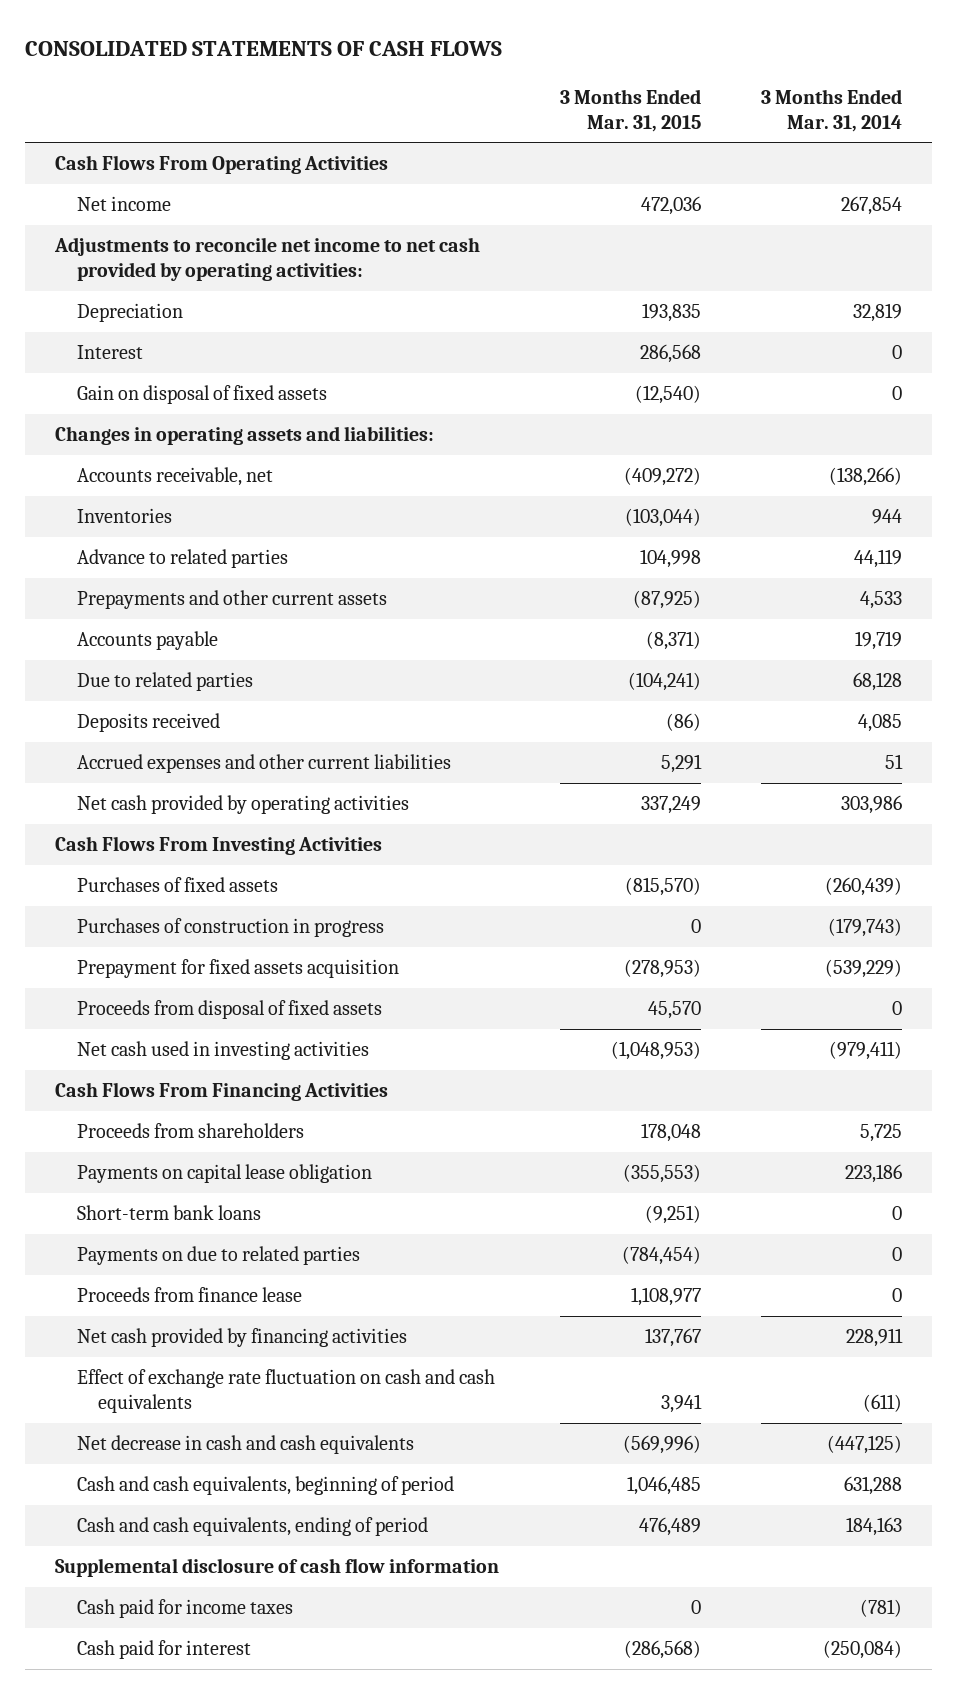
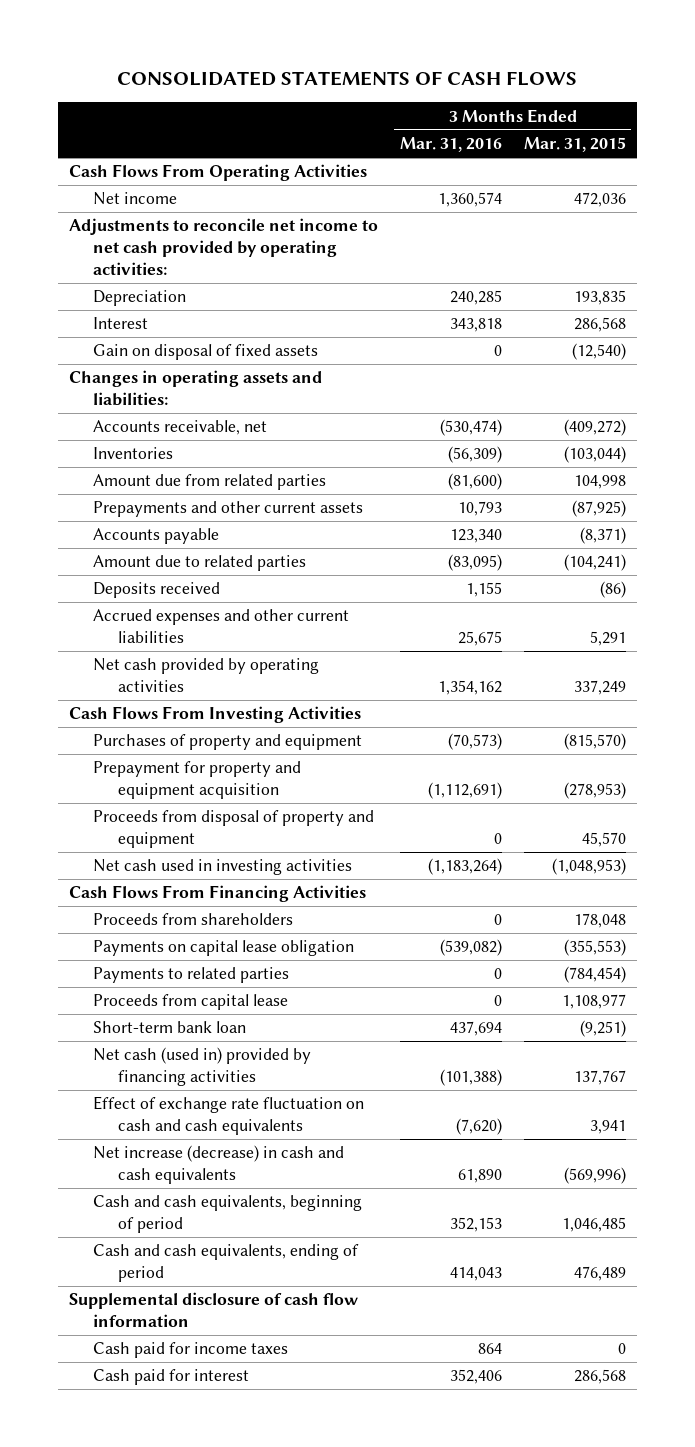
- | 3 Months Ended Mar. 31, 2015 | 3 Months Ended Mar. 31, 2014
+ | 3 Months Ended Mar. 31, 2016 | 3 Months Ended Mar. 31, 2015
- Advance to related parties | 104,998 | 44,119
+ Amount due from related parties | (81,600) | 104,998
- Due to related parties | (104,241) | 68,128
+ Amount due to related parties | (83,095) | (104,241)
- Purchases of fixed assets | (815,570) | (260,439)
- Purchases of construction in progress | 0 | (179,743)
- Prepayment for fixed assets acquisition | (278,953) | (539,229)
- Proceeds from disposal of fixed assets | 45,570 | 0
+ Purchases of property and equipment | (70,573) | (815,570)
+ Prepayment for property and equipment acquisition | (1,112,691) | (278,953)
+ Proceeds from disposal of property and equipment | 0 | 45,570
- Short-term bank loans | (9,251) | 0
- Payments on due to related parties | (784,454) | 0
- Proceeds from finance lease | 1,108,977 | 0
- Net cash provided by financing activities | 137,767 | 228,911
+ Payments to related parties | 0 | (784,454)
+ Proceeds from capital lease | 0 | 1,108,977
+ Short-term bank loan | 437,694 | (9,251)
+ Net cash (used in) provided by financing activities | (101,388) | 137,767
- Net decrease in cash and cash equivalents | (569,996) | (447,125)
+ Net increase (decrease) in cash and cash equivalents | 61,890 | (569,996)
- Cash paid for interest | (286,568) | (250,084)
+ Cash paid for interest | 352,406 | 286,568

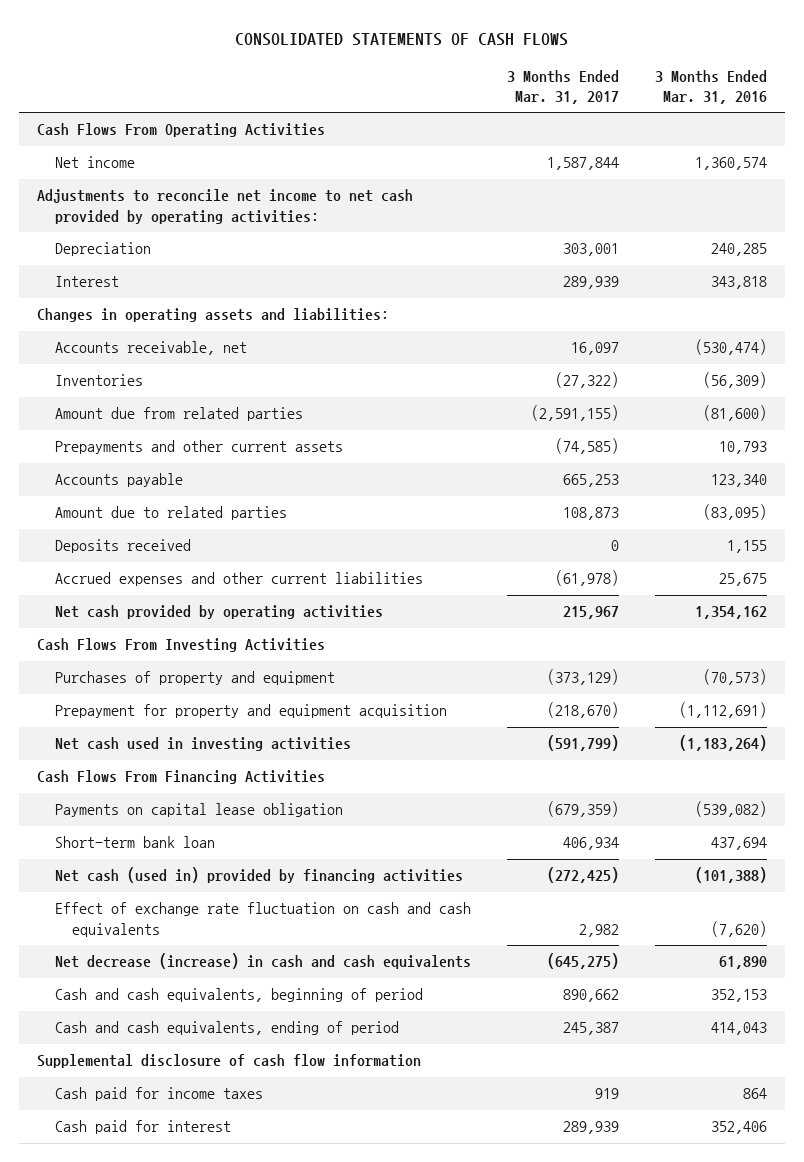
- | 3 Months Ended Mar. 31, 2016 | 3 Months Ended Mar. 31, 2015
+ | 3 Months Ended Mar. 31, 2017 | 3 Months Ended Mar. 31, 2016
- Gain on disposal of fixed assets | 0 | (12,540)
- Proceeds from disposal of property and equipment | 0 | 45,570
- Proceeds from shareholders | 0 | 178,048
- Payments to related parties | 0 | (784,454)
- Proceeds from capital lease | 0 | 1,108,977
- Net increase (decrease) in cash and cash equivalents | 61,890 | (569,996)
+ Net decrease (increase) in cash and cash equivalents | (645,275) | 61,890

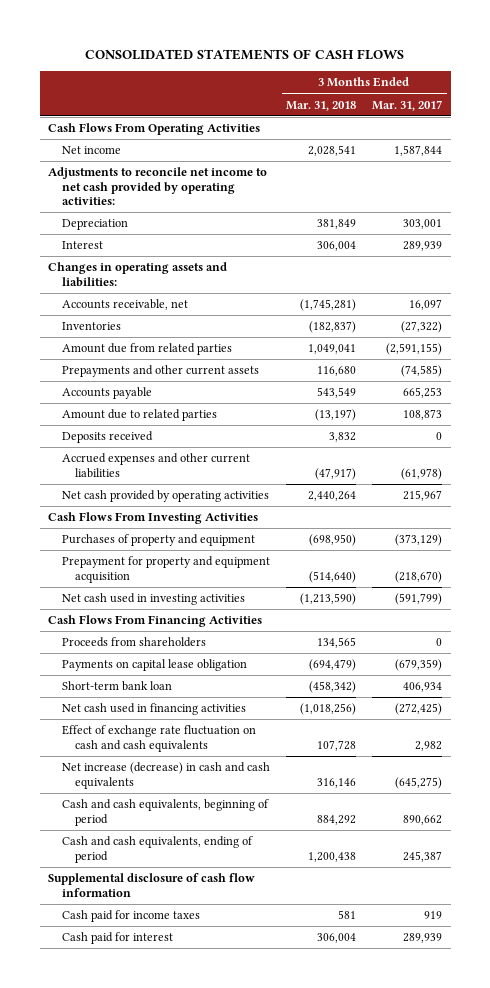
- | 3 Months Ended Mar. 31, 2017 | 3 Months Ended Mar. 31, 2016
+ | 3 Months Ended Mar. 31, 2018 | 3 Months Ended Mar. 31, 2017
+ Proceeds from shareholders | 134,565 | 0
- Net cash (used in) provided by financing activities | (272,425) | (101,388)
+ Net cash used in financing activities | (1,018,256) | (272,425)
- Net decrease (increase) in cash and cash equivalents | (645,275) | 61,890
+ Net increase (decrease) in cash and cash equivalents | 316,146 | (645,275)

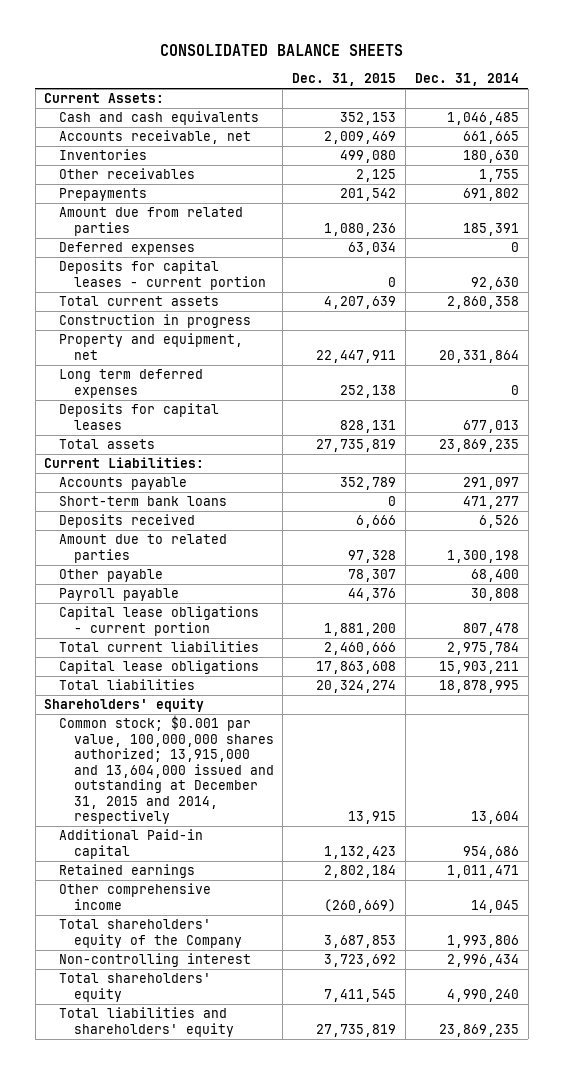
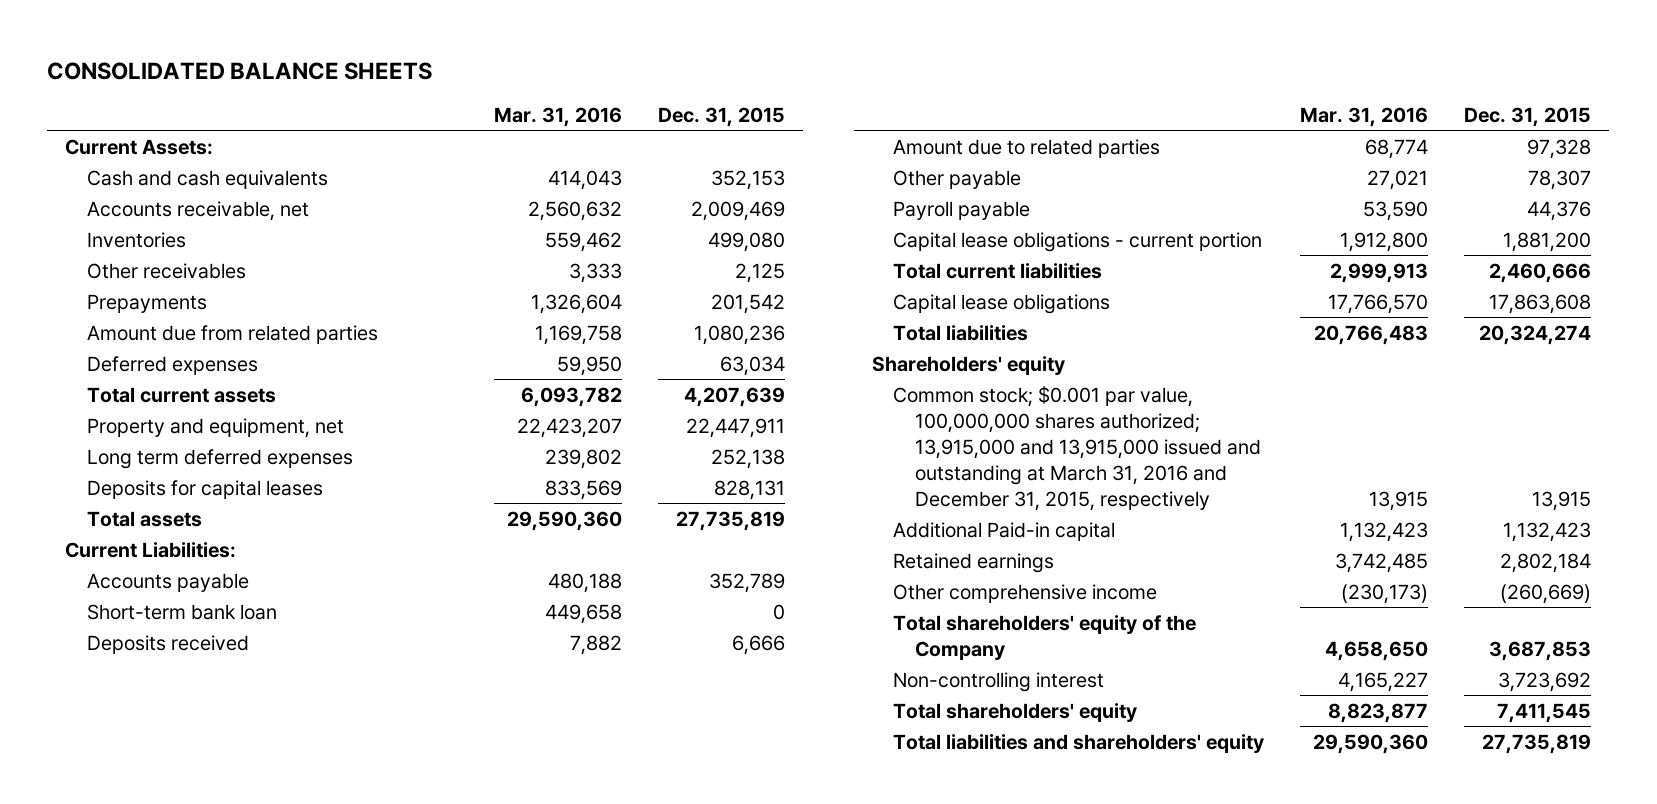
- | Dec. 31, 2015 | Dec. 31, 2014
+ | Mar. 31, 2016 | Dec. 31, 2015
- Deposits for capital leases - current portion | 0 | 92,630
- Construction in progress
- Short-term bank loans | 0 | 471,277
+ Short-term bank loan | 449,658 | 0
- Common stock; $0.001 par value, 100,000,000 shares authorized; 13,915,000 and 13,604,000 issued and outstanding at December 31, 2015 and 2014, respectively | 13,915 | 13,604
+ Common stock; $0.001 par value, 100,000,000 shares authorized; 13,915,000 and 13,915,000 issued and outstanding at March 31, 2016 and December 31, 2015, respectively | 13,915 | 13,915

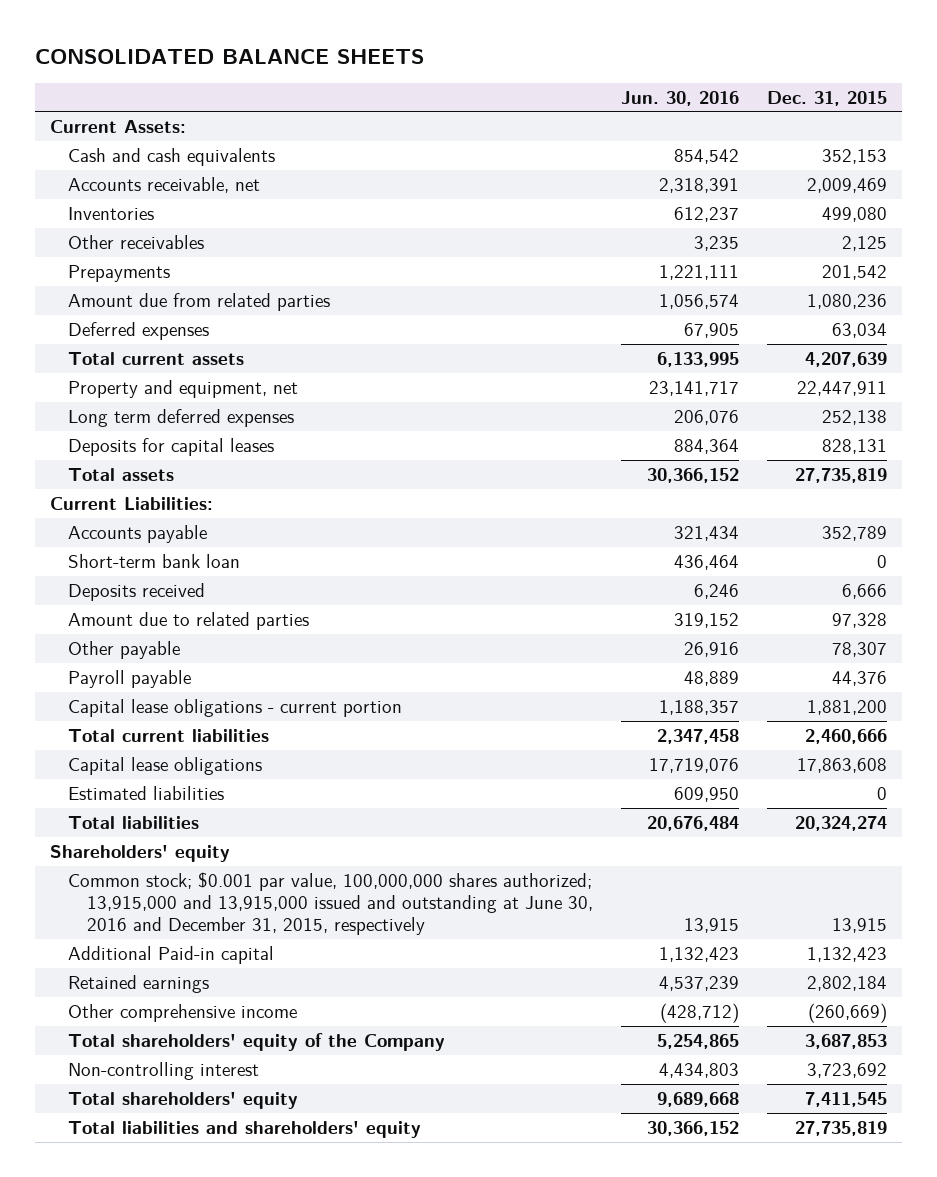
- | Mar. 31, 2016 | Dec. 31, 2015
+ | Jun. 30, 2016 | Dec. 31, 2015
+ Estimated liabilities | 609,950 | 0
- Common stock; $0.001 par value, 100,000,000 shares authorized; 13,915,000 and 13,915,000 issued and outstanding at March 31, 2016 and December 31, 2015, respectively | 13,915 | 13,915
+ Common stock; $0.001 par value, 100,000,000 shares authorized; 13,915,000 and 13,915,000 issued and outstanding at June 30, 2016 and December 31, 2015, respectively | 13,915 | 13,915

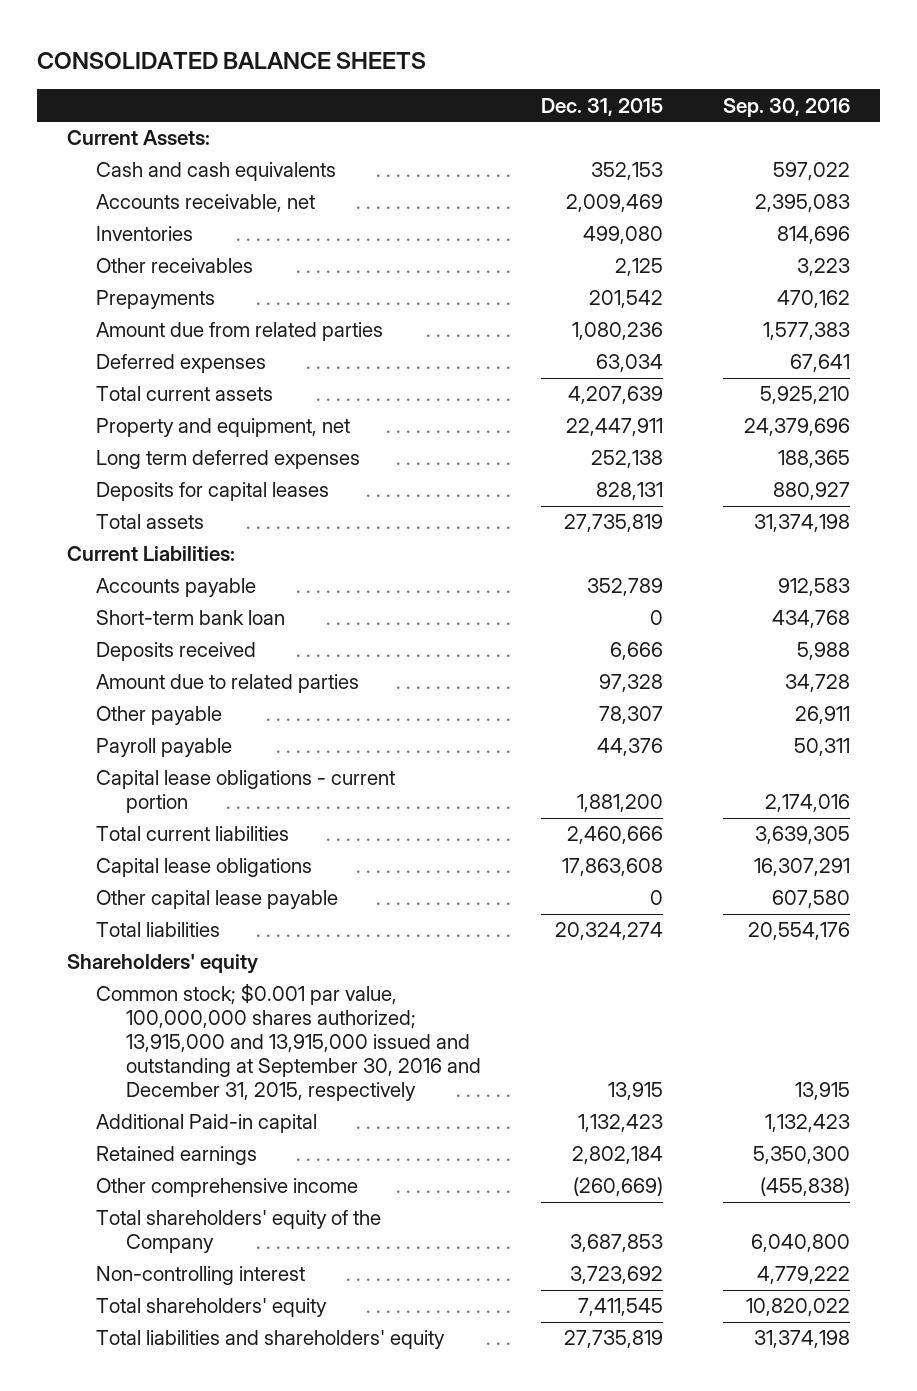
- | Jun. 30, 2016 | Dec. 31, 2015
+ | Dec. 31, 2015 | Sep. 30, 2016
- Estimated liabilities | 609,950 | 0
+ Other capital lease payable | 0 | 607,580
- Common stock; $0.001 par value, 100,000,000 shares authorized; 13,915,000 and 13,915,000 issued and outstanding at June 30, 2016 and December 31, 2015, respectively | 13,915 | 13,915
+ Common stock; $0.001 par value, 100,000,000 shares authorized; 13,915,000 and 13,915,000 issued and outstanding at September 30, 2016 and December 31, 2015, respectively | 13,915 | 13,915

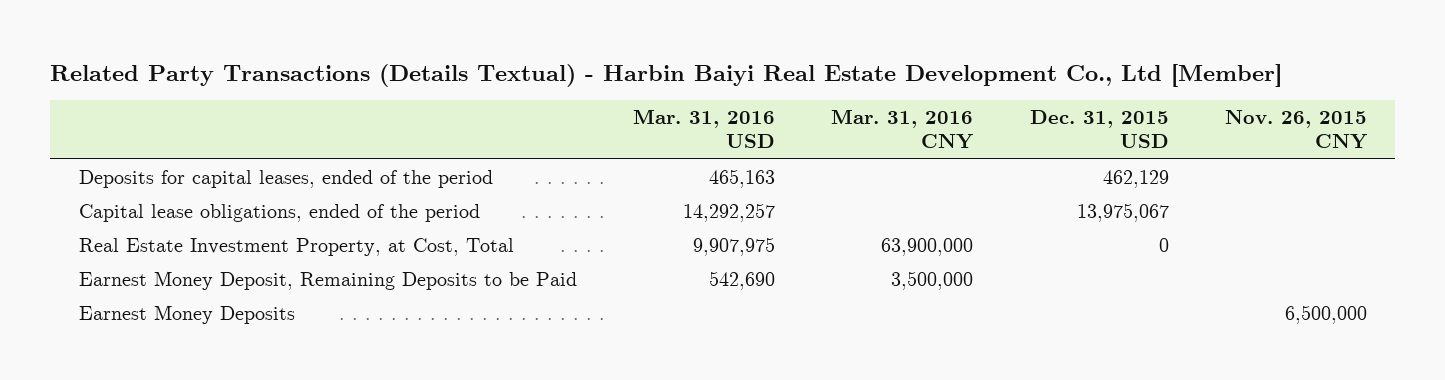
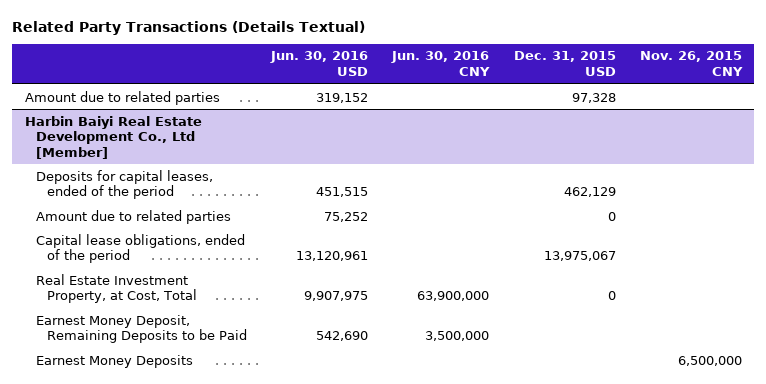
- Related Party Transactions (Details Textual) - Harbin Baiyi Real Estate Development Co., Ltd [Member]
+ Related Party Transactions (Details Textual)
- | Mar. 31, 2016 USD | Mar. 31, 2016 CNY | Dec. 31, 2015 USD | Nov. 26, 2015 CNY
+ | Jun. 30, 2016 USD | Jun. 30, 2016 CNY | Dec. 31, 2015 USD | Nov. 26, 2015 CNY
+ Amount due to related parties | 319,152 | | 97,328 |
+ Harbin Baiyi Real Estate Development Co., Ltd [Member]
+ Amount due to related parties | 75,252 | | 0 |

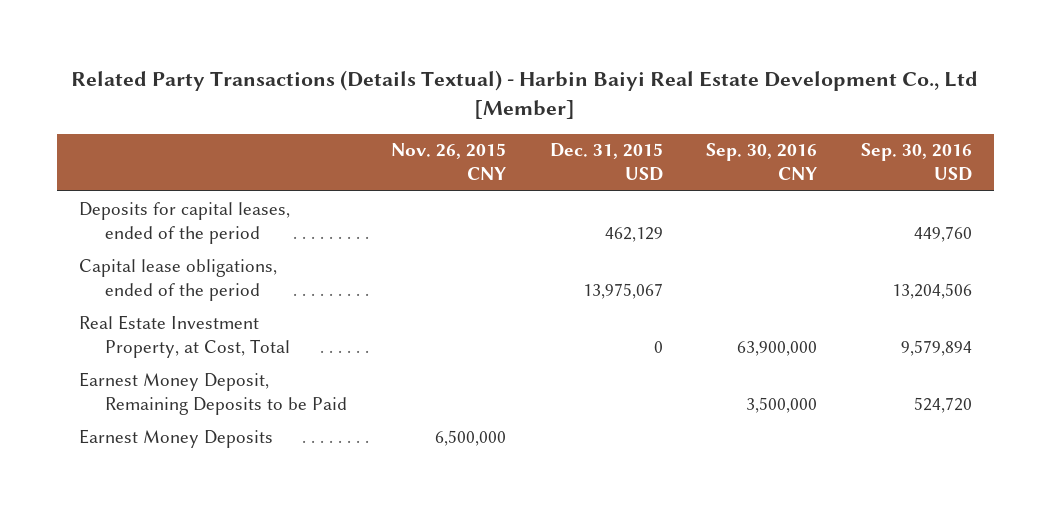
- Related Party Transactions (Details Textual)
+ Related Party Transactions (Details Textual) - Harbin Baiyi Real Estate Development Co., Ltd [Member]
- | Jun. 30, 2016 USD | Jun. 30, 2016 CNY | Dec. 31, 2015 USD | Nov. 26, 2015 CNY
+ | Nov. 26, 2015 CNY | Dec. 31, 2015 USD | Sep. 30, 2016 CNY | Sep. 30, 2016 USD
- Amount due to related parties | 319,152 | | 97,328 |
- Harbin Baiyi Real Estate Development Co., Ltd [Member]
- Amount due to related parties | 75,252 | | 0 |

